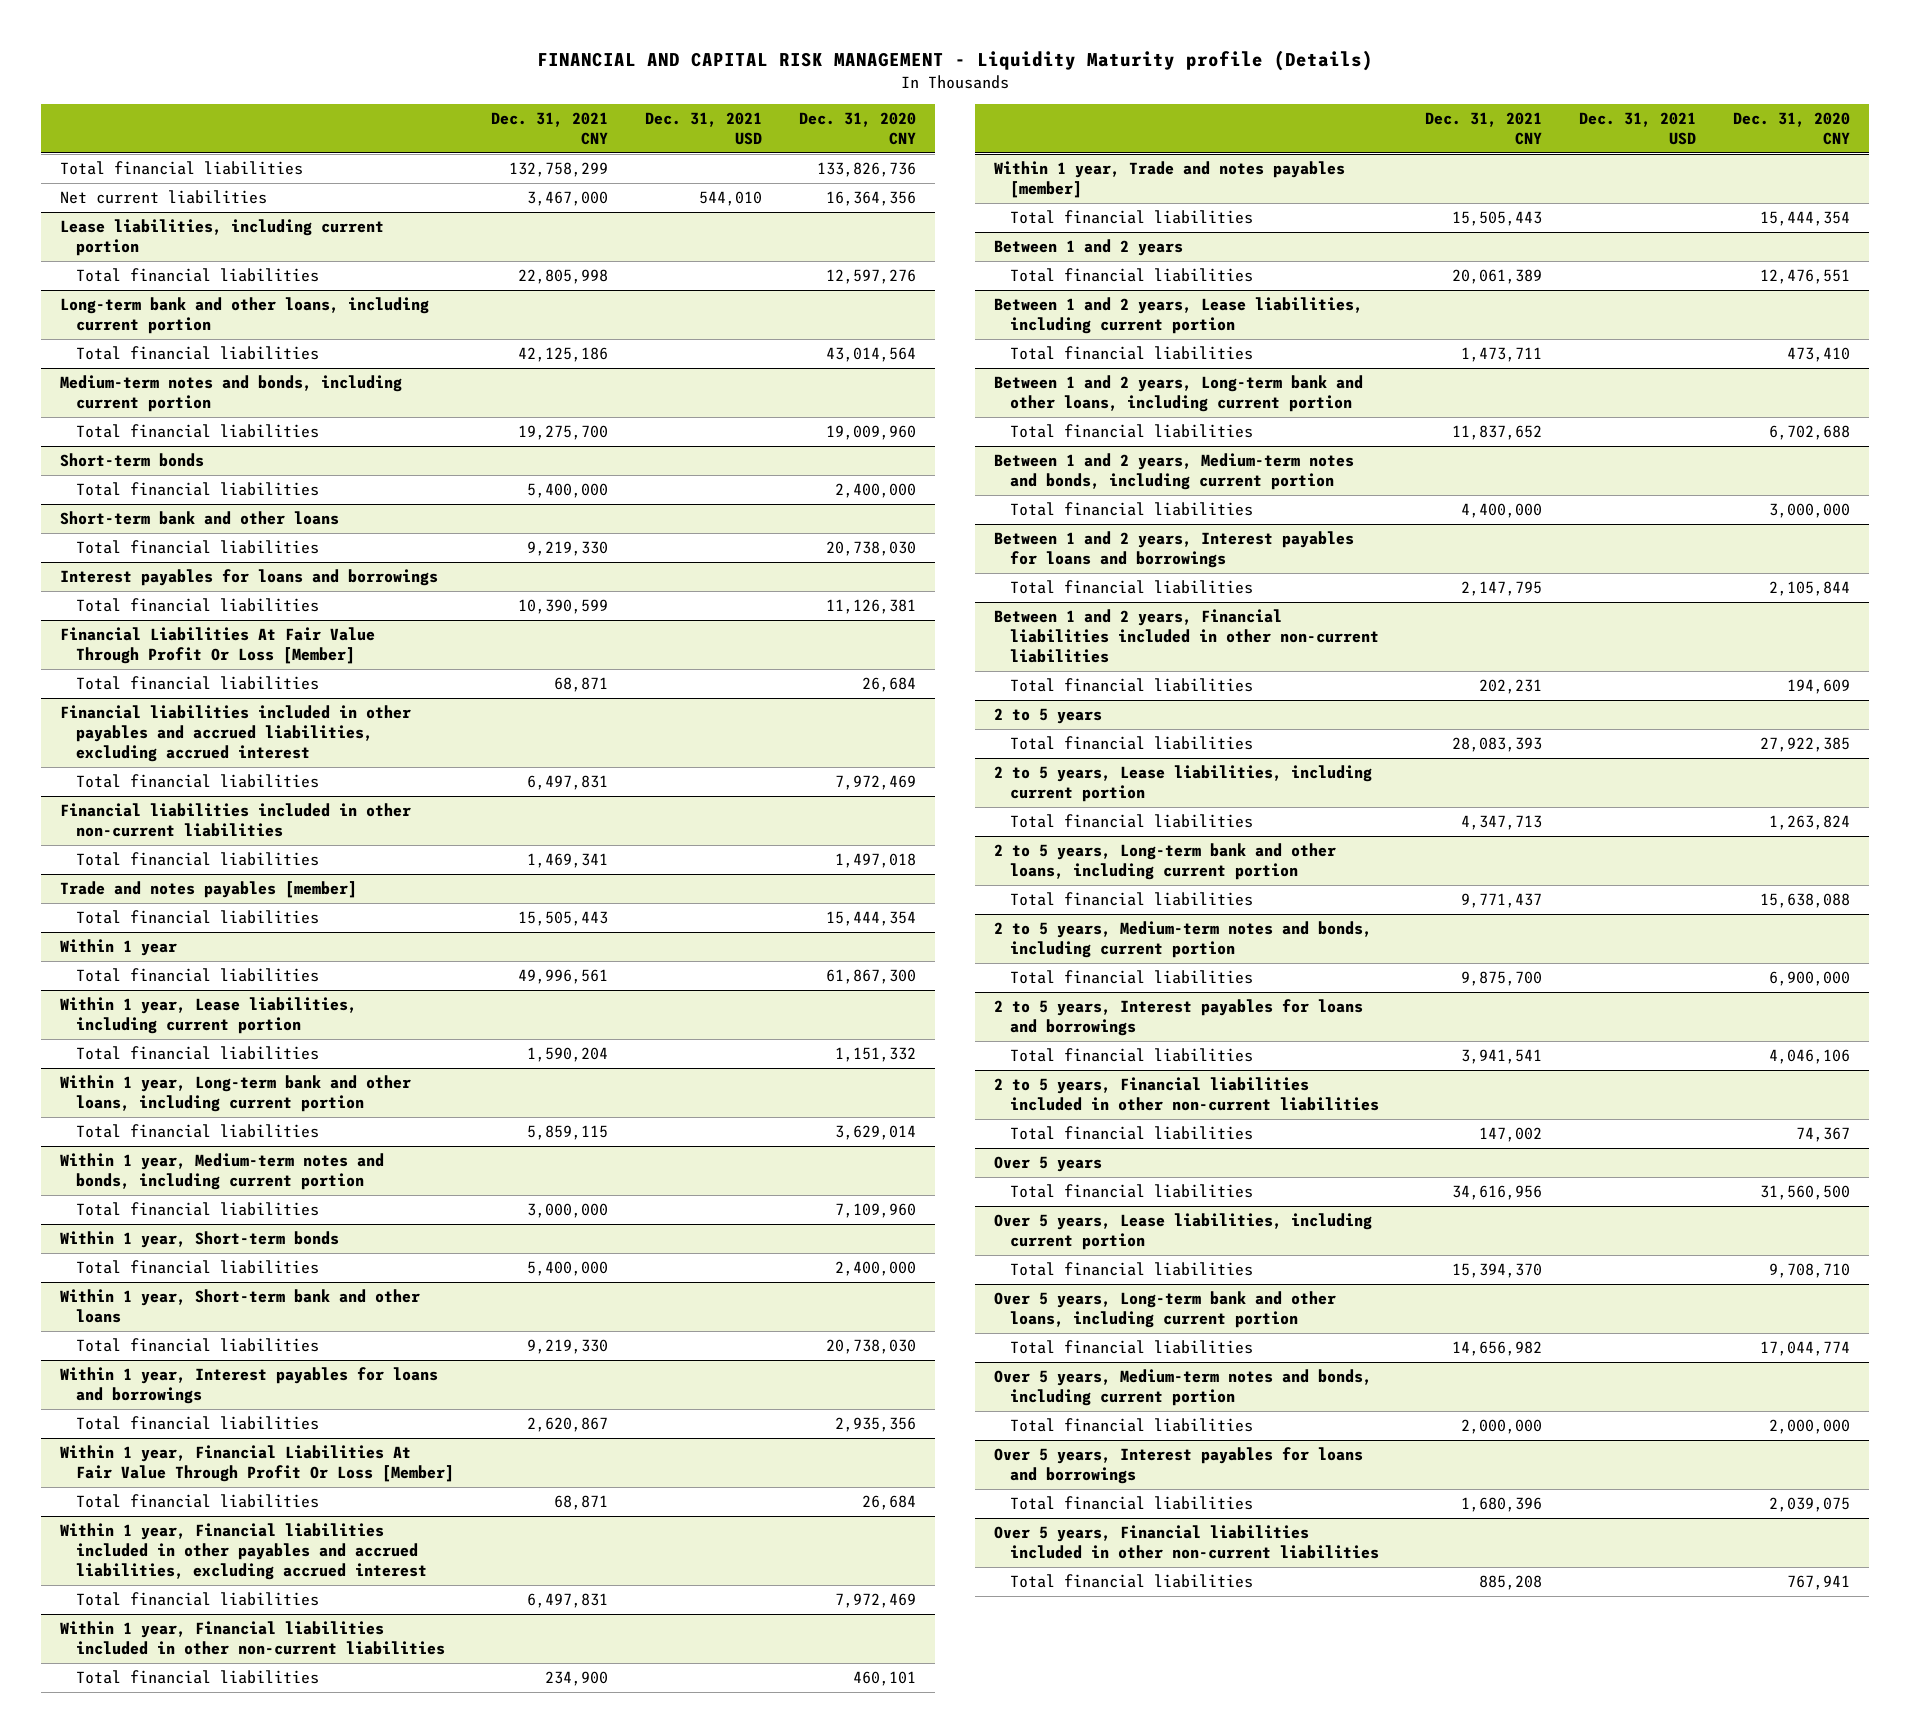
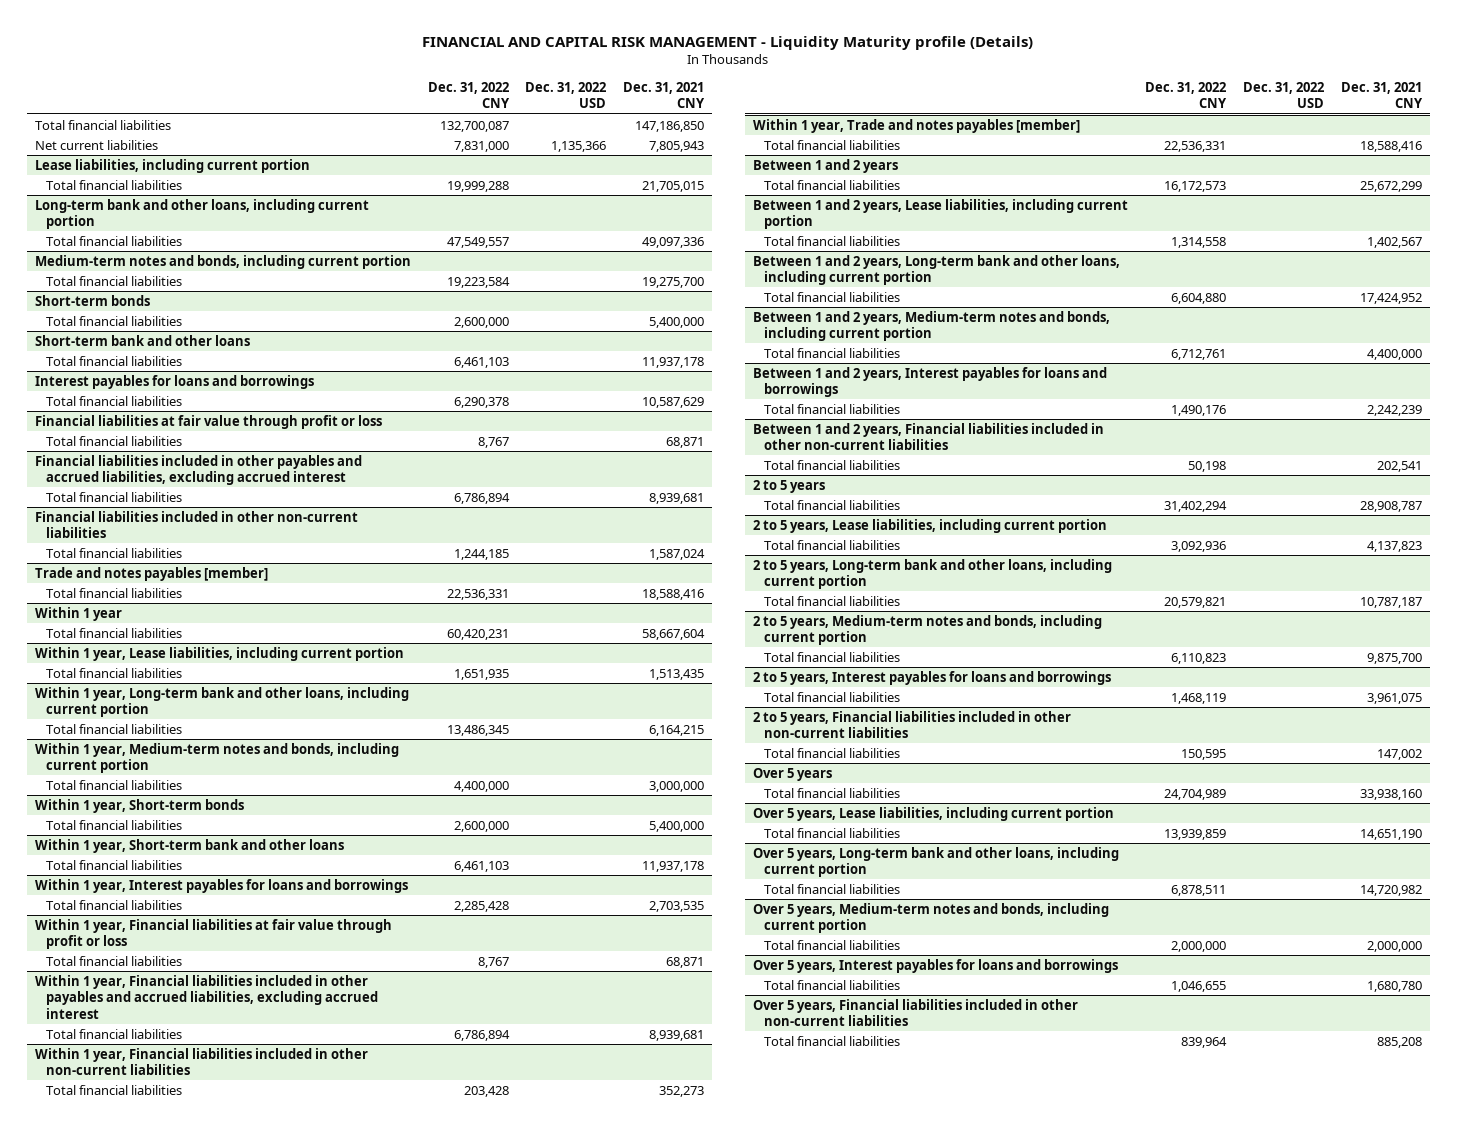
- | Dec. 31, 2021 CNY | Dec. 31, 2021 USD | Dec. 31, 2020 CNY
+ | Dec. 31, 2022 CNY | Dec. 31, 2022 USD | Dec. 31, 2021 CNY
- Total financial liabilities | 132,758,299 | | 133,826,736
- Net current liabilities | 3,467,000 | 544,010 | 16,364,356
+ Total financial liabilities | 132,700,087 | | 147,186,850
+ Net current liabilities | 7,831,000 | 1,135,366 | 7,805,943
@ Lease liabilities, including current portion
- Total financial liabilities | 22,805,998 | | 12,597,276
+ Total financial liabilities | 19,999,288 | | 21,705,015
@ Long-term bank and other loans, including current portion
- Total financial liabilities | 42,125,186 | | 43,014,564
+ Total financial liabilities | 47,549,557 | | 49,097,336
@ Short-term bank and other loans
- Total financial liabilities | 9,219,330 | | 20,738,030
+ Total financial liabilities | 6,461,103 | | 11,937,178
@ Interest payables for loans and borrowings
- Total financial liabilities | 10,390,599 | | 11,126,381
- Financial Liabilities At Fair Value Through Profit Or Loss [Member]
@ Interest payables for loans and borrowings
+ Total financial liabilities | 6,290,378 | | 10,587,629
+ Financial liabilities at fair value through profit or loss
@ Financial liabilities included in other payables and accrued liabilities, excluding accrued interest
- Total financial liabilities | 6,497,831 | | 7,972,469
+ Total financial liabilities | 6,786,894 | | 8,939,681
@ Financial liabilities included in other non-current liabilities
- Total financial liabilities | 1,469,341 | | 1,497,018
+ Total financial liabilities | 1,244,185 | | 1,587,024
@ Trade and notes payables [member]
- Total financial liabilities | 15,505,443 | | 15,444,354
+ Total financial liabilities | 22,536,331 | | 18,588,416
@ Within 1 year
- Total financial liabilities | 49,996,561 | | 61,867,300
+ Total financial liabilities | 60,420,231 | | 58,667,604
@ Within 1 year, Lease liabilities, including current portion
- Total financial liabilities | 1,590,204 | | 1,151,332
+ Total financial liabilities | 1,651,935 | | 1,513,435
@ Within 1 year, Long-term bank and other loans, including current portion
- Total financial liabilities | 5,859,115 | | 3,629,014
+ Total financial liabilities | 13,486,345 | | 6,164,215
@ Within 1 year, Short-term bank and other loans
- Total financial liabilities | 9,219,330 | | 20,738,030
+ Total financial liabilities | 6,461,103 | | 11,937,178
@ Within 1 year, Interest payables for loans and borrowings
- Total financial liabilities | 2,620,867 | | 2,935,356
- Within 1 year, Financial Liabilities At Fair Value Through Profit Or Loss [Member]
@ Within 1 year, Interest payables for loans and borrowings
+ Total financial liabilities | 2,285,428 | | 2,703,535
+ Within 1 year, Financial liabilities at fair value through profit or loss
@ Within 1 year, Financial liabilities included in other payables and accrued liabilities, excluding accrued interest
- Total financial liabilities | 6,497,831 | | 7,972,469
+ Total financial liabilities | 6,786,894 | | 8,939,681
@ Within 1 year, Financial liabilities included in other non-current liabilities
- Total financial liabilities | 234,900 | | 460,101
+ Total financial liabilities | 203,428 | | 352,273
@ Within 1 year, Trade and notes payables [member]
- Total financial liabilities | 15,505,443 | | 15,444,354
+ Total financial liabilities | 22,536,331 | | 18,588,416
@ Between 1 and 2 years
- Total financial liabilities | 20,061,389 | | 12,476,551
+ Total financial liabilities | 16,172,573 | | 25,672,299
@ Between 1 and 2 years, Lease liabilities, including current portion
- Total financial liabilities | 1,473,711 | | 473,410
+ Total financial liabilities | 1,314,558 | | 1,402,567
@ Between 1 and 2 years, Long-term bank and other loans, including current portion
- Total financial liabilities | 11,837,652 | | 6,702,688
+ Total financial liabilities | 6,604,880 | | 17,424,952
@ Between 1 and 2 years, Interest payables for loans and borrowings
- Total financial liabilities | 2,147,795 | | 2,105,844
+ Total financial liabilities | 1,490,176 | | 2,242,239
@ Between 1 and 2 years, Financial liabilities included in other non-current liabilities
- Total financial liabilities | 202,231 | | 194,609
+ Total financial liabilities | 50,198 | | 202,541
@ 2 to 5 years
- Total financial liabilities | 28,083,393 | | 27,922,385
+ Total financial liabilities | 31,402,294 | | 28,908,787
@ 2 to 5 years, Lease liabilities, including current portion
- Total financial liabilities | 4,347,713 | | 1,263,824
+ Total financial liabilities | 3,092,936 | | 4,137,823
@ 2 to 5 years, Long-term bank and other loans, including current portion
- Total financial liabilities | 9,771,437 | | 15,638,088
+ Total financial liabilities | 20,579,821 | | 10,787,187
@ 2 to 5 years, Interest payables for loans and borrowings
- Total financial liabilities | 3,941,541 | | 4,046,106
+ Total financial liabilities | 1,468,119 | | 3,961,075
@ Over 5 years
- Total financial liabilities | 34,616,956 | | 31,560,500
+ Total financial liabilities | 24,704,989 | | 33,938,160
@ Over 5 years, Lease liabilities, including current portion
- Total financial liabilities | 15,394,370 | | 9,708,710
+ Total financial liabilities | 13,939,859 | | 14,651,190
@ Over 5 years, Long-term bank and other loans, including current portion
- Total financial liabilities | 14,656,982 | | 17,044,774
+ Total financial liabilities | 6,878,511 | | 14,720,982
@ Over 5 years, Interest payables for loans and borrowings
- Total financial liabilities | 1,680,396 | | 2,039,075
+ Total financial liabilities | 1,046,655 | | 1,680,780

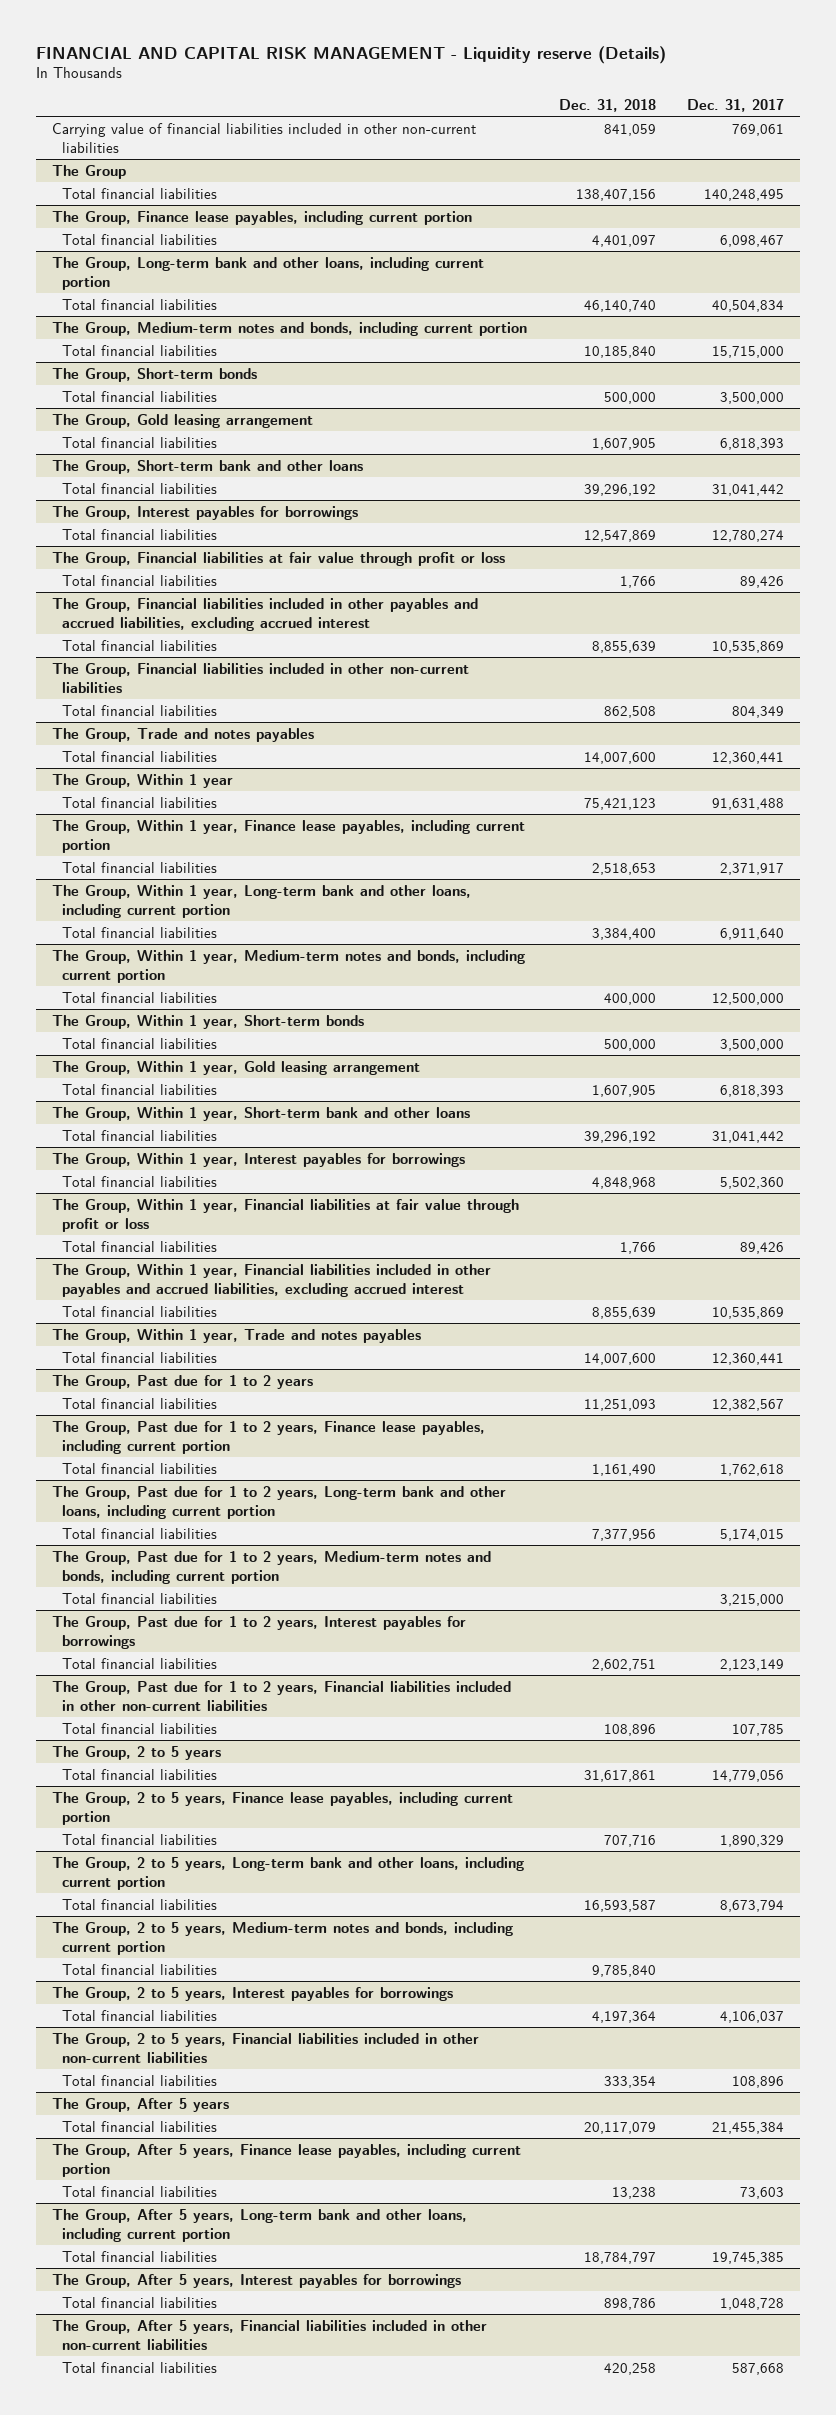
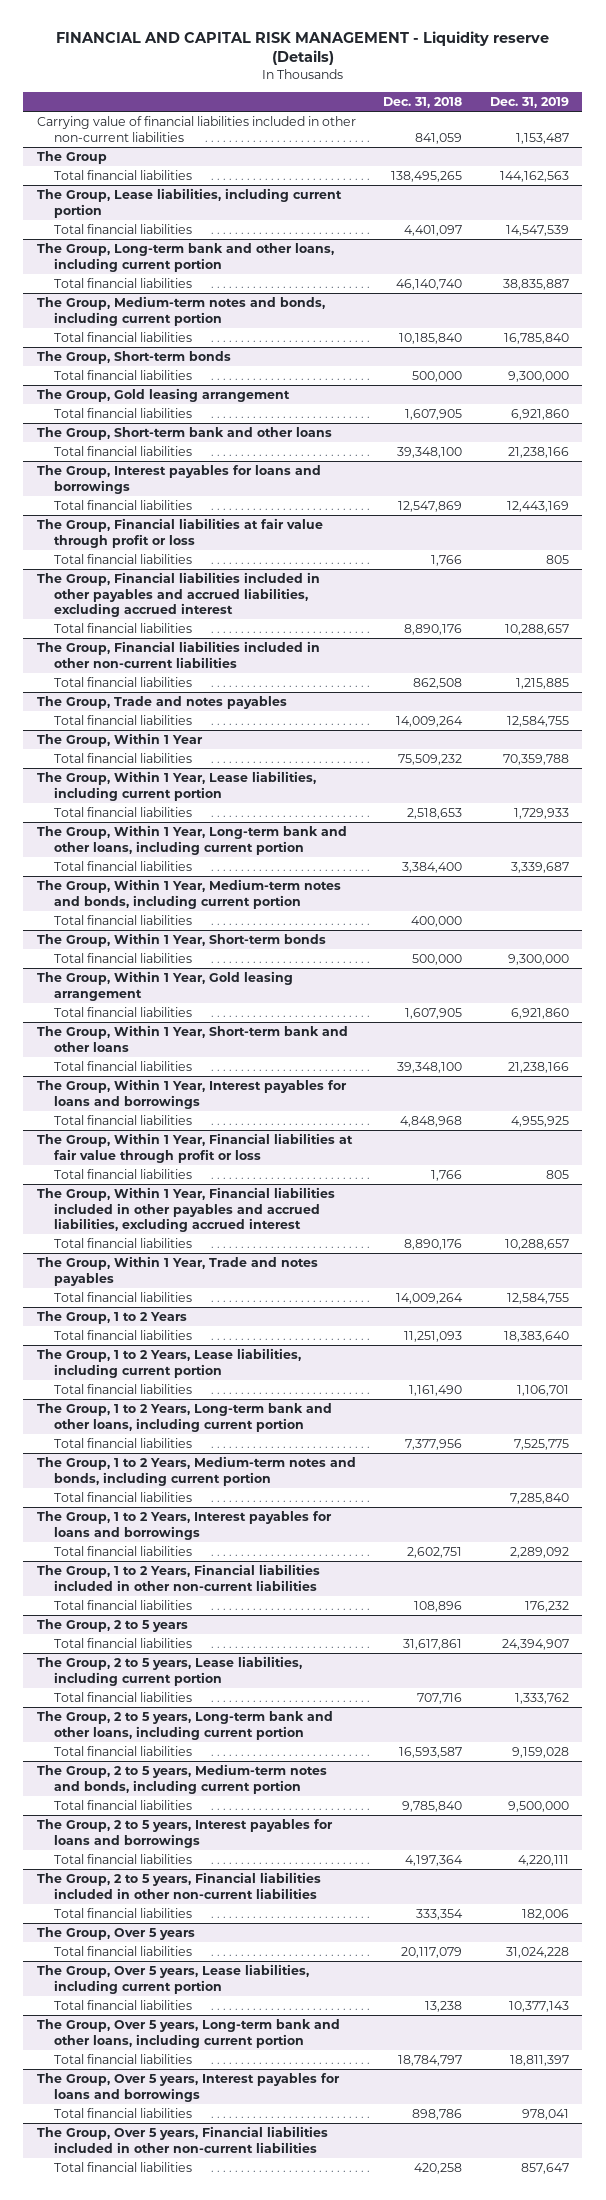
- | Dec. 31, 2018 | Dec. 31, 2017
+ | Dec. 31, 2018 | Dec. 31, 2019
@ The Group
- Total financial liabilities | 138,407,156 | 140,248,495
- The Group, Finance lease payables, including current portion
@ The Group
+ Total financial liabilities | 138,495,265 | 144,162,563
+ The Group, Lease liabilities, including current portion
@ The Group, Short-term bank and other loans
- Total financial liabilities | 39,296,192 | 31,041,442
- The Group, Interest payables for borrowings
@ The Group, Short-term bank and other loans
+ Total financial liabilities | 39,348,100 | 21,238,166
+ The Group, Interest payables for loans and borrowings
@ The Group, Financial liabilities included in other payables and accrued liabilities, excluding accrued interest
- Total financial liabilities | 8,855,639 | 10,535,869
+ Total financial liabilities | 8,890,176 | 10,288,657
@ The Group, Trade and notes payables
- Total financial liabilities | 14,007,600 | 12,360,441
- The Group, Within 1 year
- Total financial liabilities | 75,421,123 | 91,631,488
- The Group, Within 1 year, Finance lease payables, including current portion
@ The Group, Trade and notes payables
+ Total financial liabilities | 14,009,264 | 12,584,755
+ The Group, Within 1 Year
+ Total financial liabilities | 75,509,232 | 70,359,788
+ The Group, Within 1 Year, Lease liabilities, including current portion
- The Group, Within 1 year, Long-term bank and other loans, including current portion
+ The Group, Within 1 Year, Long-term bank and other loans, including current portion
- The Group, Within 1 year, Medium-term notes and bonds, including current portion
+ The Group, Within 1 Year, Medium-term notes and bonds, including current portion
- The Group, Within 1 year, Short-term bonds
+ The Group, Within 1 Year, Short-term bonds
- The Group, Within 1 year, Gold leasing arrangement
+ The Group, Within 1 Year, Gold leasing arrangement
- The Group, Within 1 year, Short-term bank and other loans
- Total financial liabilities | 39,296,192 | 31,041,442
- The Group, Within 1 year, Interest payables for borrowings
+ The Group, Within 1 Year, Short-term bank and other loans
+ Total financial liabilities | 39,348,100 | 21,238,166
+ The Group, Within 1 Year, Interest payables for loans and borrowings
- The Group, Within 1 year, Financial liabilities at fair value through profit or loss
+ The Group, Within 1 Year, Financial liabilities at fair value through profit or loss
- The Group, Within 1 year, Financial liabilities included in other payables and accrued liabilities, excluding accrued interest
- Total financial liabilities | 8,855,639 | 10,535,869
- The Group, Within 1 year, Trade and notes payables
- Total financial liabilities | 14,007,600 | 12,360,441
- The Group, Past due for 1 to 2 years
+ The Group, Within 1 Year, Financial liabilities included in other payables and accrued liabilities, excluding accrued interest
+ Total financial liabilities | 8,890,176 | 10,288,657
+ The Group, Within 1 Year, Trade and notes payables
+ Total financial liabilities | 14,009,264 | 12,584,755
+ The Group, 1 to 2 Years
- The Group, Past due for 1 to 2 years, Finance lease payables, including current portion
+ The Group, 1 to 2 Years, Lease liabilities, including current portion
- The Group, Past due for 1 to 2 years, Long-term bank and other loans, including current portion
+ The Group, 1 to 2 Years, Long-term bank and other loans, including current portion
- The Group, Past due for 1 to 2 years, Medium-term notes and bonds, including current portion
+ The Group, 1 to 2 Years, Medium-term notes and bonds, including current portion
- The Group, Past due for 1 to 2 years, Interest payables for borrowings
+ The Group, 1 to 2 Years, Interest payables for loans and borrowings
- The Group, Past due for 1 to 2 years, Financial liabilities included in other non-current liabilities
+ The Group, 1 to 2 Years, Financial liabilities included in other non-current liabilities
- The Group, 2 to 5 years, Finance lease payables, including current portion
+ The Group, 2 to 5 years, Lease liabilities, including current portion
- The Group, 2 to 5 years, Interest payables for borrowings
+ The Group, 2 to 5 years, Interest payables for loans and borrowings
- The Group, After 5 years
+ The Group, Over 5 years
- The Group, After 5 years, Finance lease payables, including current portion
+ The Group, Over 5 years, Lease liabilities, including current portion
- The Group, After 5 years, Long-term bank and other loans, including current portion
+ The Group, Over 5 years, Long-term bank and other loans, including current portion
- The Group, After 5 years, Interest payables for borrowings
+ The Group, Over 5 years, Interest payables for loans and borrowings
- The Group, After 5 years, Financial liabilities included in other non-current liabilities
+ The Group, Over 5 years, Financial liabilities included in other non-current liabilities

